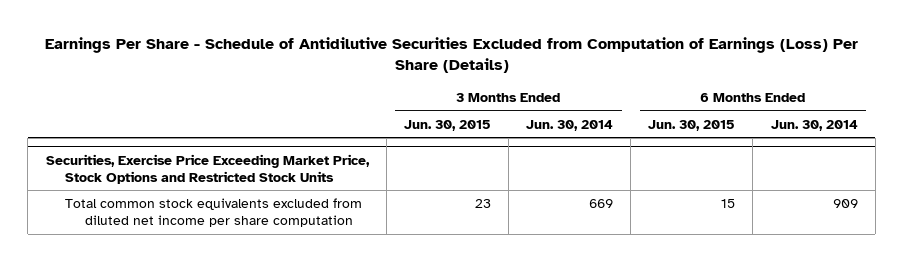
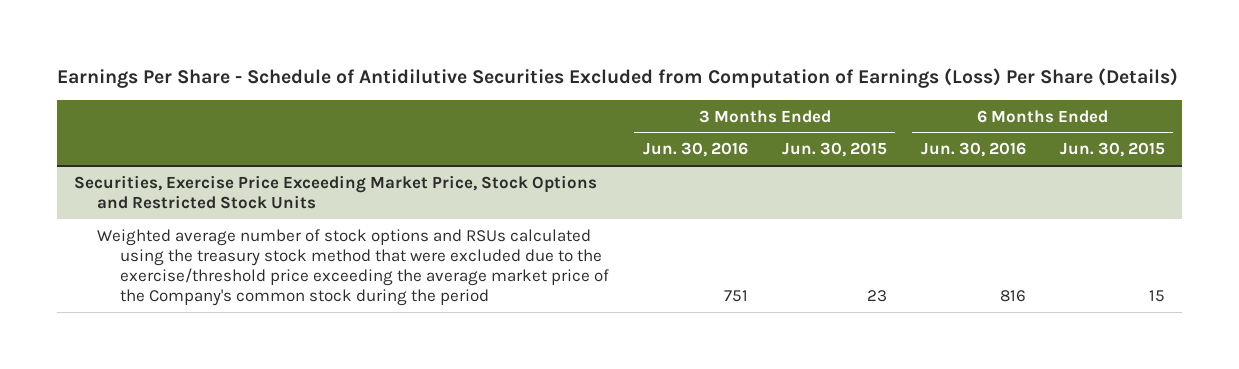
- | 3 Months Ended Jun. 30, 2015 | 3 Months Ended Jun. 30, 2014 | 6 Months Ended Jun. 30, 2015 | 6 Months Ended Jun. 30, 2014
+ | 3 Months Ended Jun. 30, 2016 | 3 Months Ended Jun. 30, 2015 | 6 Months Ended Jun. 30, 2016 | 6 Months Ended Jun. 30, 2015
@ Securities, Exercise Price Exceeding Market Price, Stock Options and Restricted Stock Units
- Total common stock equivalents excluded from diluted net income per share computation | 23 | 669 | 15 | 909
+ Weighted average number of stock options and RSUs calculated using the treasury stock method that were excluded due to the exercise/threshold price exceeding the average market price of the Company's common stock during the period | 751 | 23 | 816 | 15

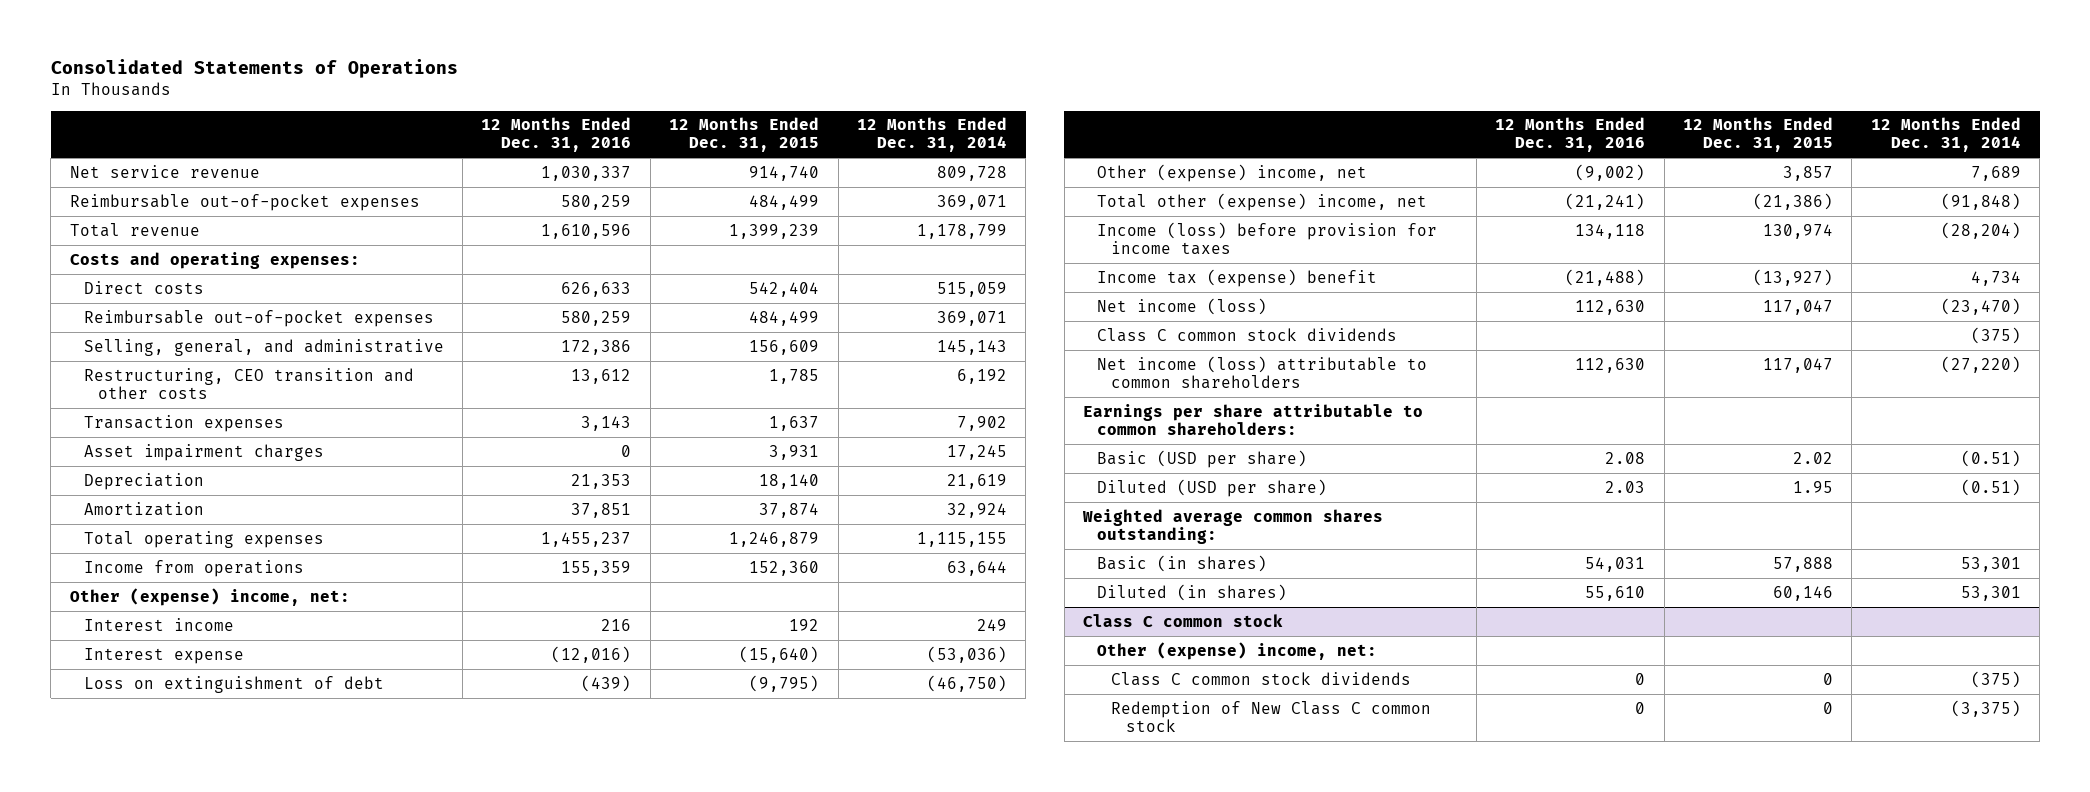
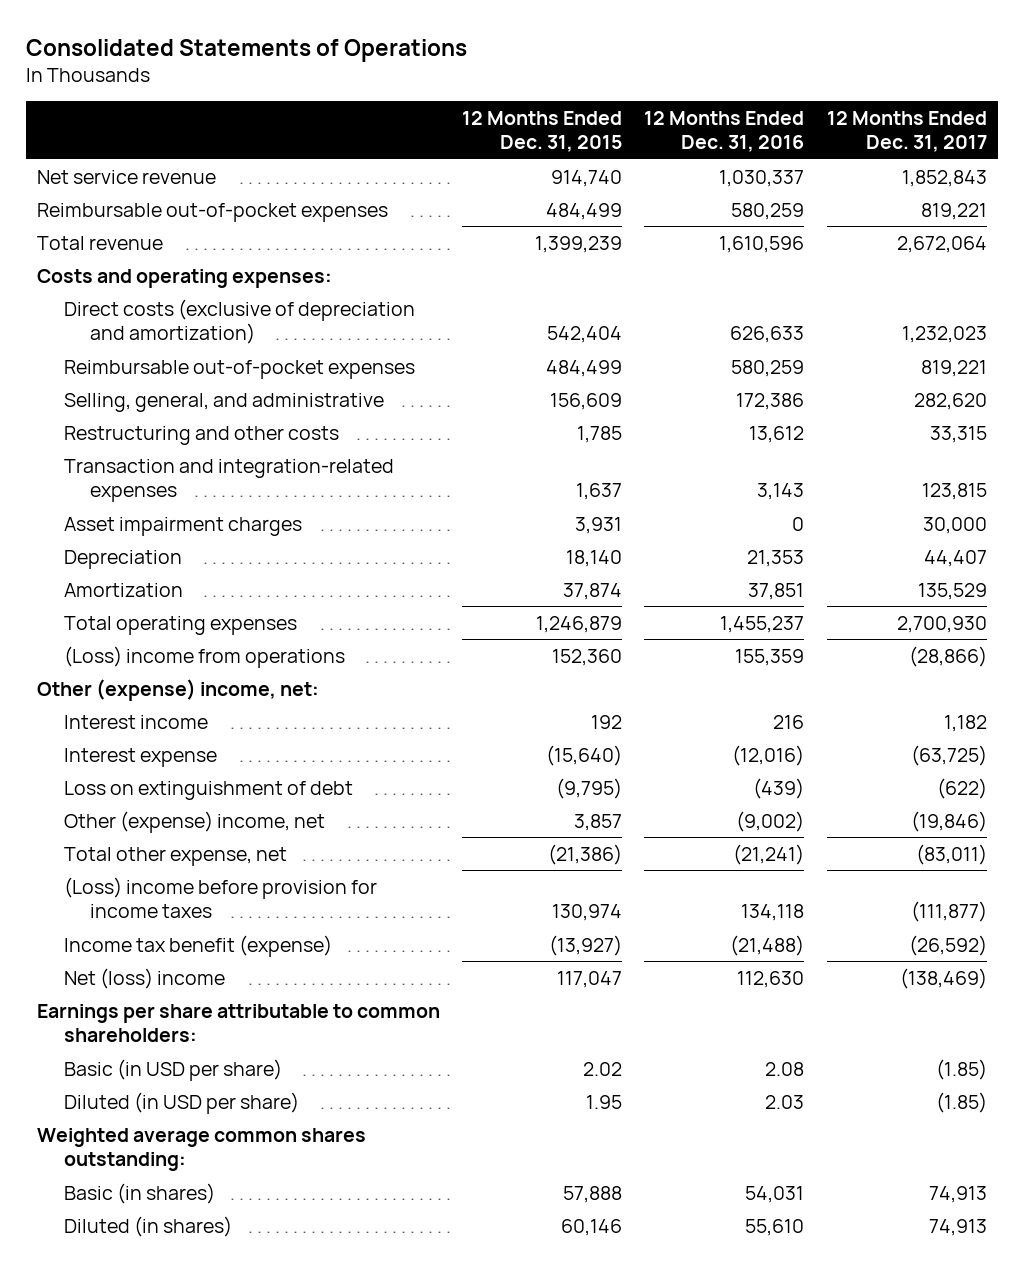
- | 12 Months Ended Dec. 31, 2016 | 12 Months Ended Dec. 31, 2015 | 12 Months Ended Dec. 31, 2014
+ | 12 Months Ended Dec. 31, 2015 | 12 Months Ended Dec. 31, 2016 | 12 Months Ended Dec. 31, 2017
- Direct costs | 626,633 | 542,404 | 515,059
+ Direct costs (exclusive of depreciation and amortization) | 542,404 | 626,633 | 1,232,023
- Restructuring, CEO transition and other costs | 13,612 | 1,785 | 6,192
- Transaction expenses | 3,143 | 1,637 | 7,902
+ Restructuring and other costs | 1,785 | 13,612 | 33,315
+ Transaction and integration-related expenses | 1,637 | 3,143 | 123,815
- Income from operations | 155,359 | 152,360 | 63,644
+ (Loss) income from operations | 152,360 | 155,359 | (28,866)
- Total other (expense) income, net | (21,241) | (21,386) | (91,848)
- Income (loss) before provision for income taxes | 134,118 | 130,974 | (28,204)
- Income tax (expense) benefit | (21,488) | (13,927) | 4,734
- Net income (loss) | 112,630 | 117,047 | (23,470)
- Class C common stock dividends | | | (375)
- Net income (loss) attributable to common shareholders | 112,630 | 117,047 | (27,220)
+ Total other expense, net | (21,386) | (21,241) | (83,011)
+ (Loss) income before provision for income taxes | 130,974 | 134,118 | (111,877)
+ Income tax benefit (expense) | (13,927) | (21,488) | (26,592)
+ Net (loss) income | 117,047 | 112,630 | (138,469)
- Basic (USD per share) | 2.08 | 2.02 | (0.51)
- Diluted (USD per share) | 2.03 | 1.95 | (0.51)
+ Basic (in USD per share) | 2.02 | 2.08 | (1.85)
+ Diluted (in USD per share) | 1.95 | 2.03 | (1.85)
- Class C common stock
- Other (expense) income, net:
- Class C common stock dividends | 0 | 0 | (375)
- Redemption of New Class C common stock | 0 | 0 | (3,375)

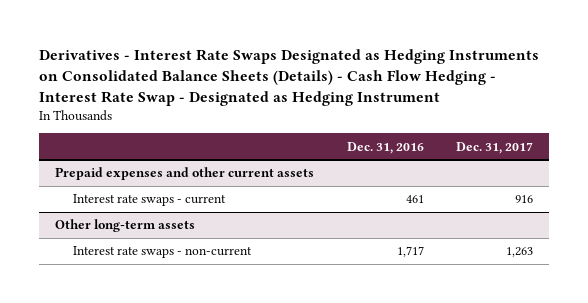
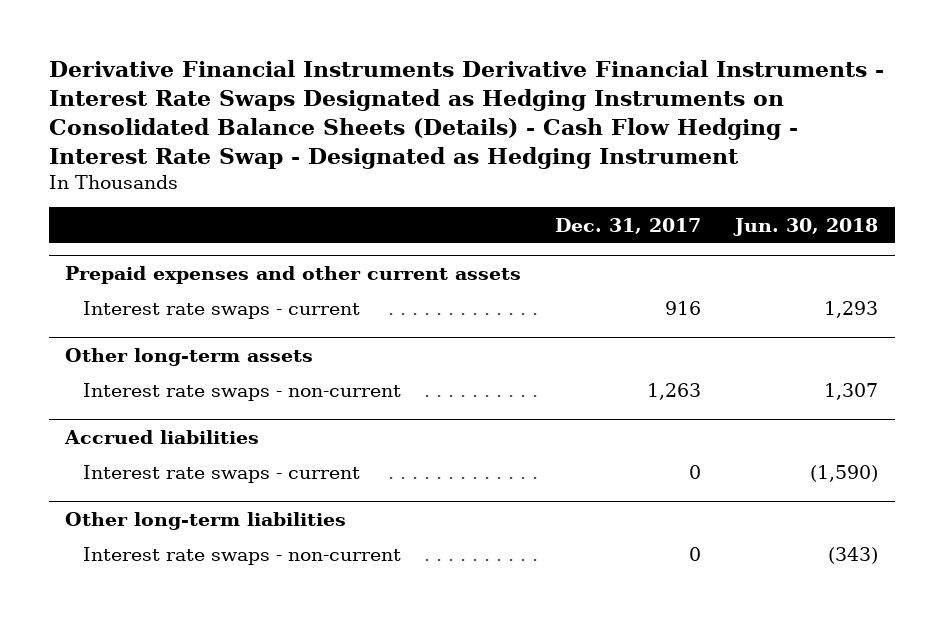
- Derivatives - Interest Rate Swaps Designated as Hedging Instruments on Consolidated Balance Sheets (Details) - Cash Flow Hedging - Interest Rate Swap - Designated as Hedging Instrument
+ Derivative Financial Instruments Derivative Financial Instruments - Interest Rate Swaps Designated as Hedging Instruments on Consolidated Balance Sheets (Details) - Cash Flow Hedging - Interest Rate Swap - Designated as Hedging Instrument
- | Dec. 31, 2016 | Dec. 31, 2017
+ | Dec. 31, 2017 | Jun. 30, 2018
+ Accrued liabilities
+ Interest rate swaps - current | 0 | (1,590)
+ Other long-term liabilities
+ Interest rate swaps - non-current | 0 | (343)

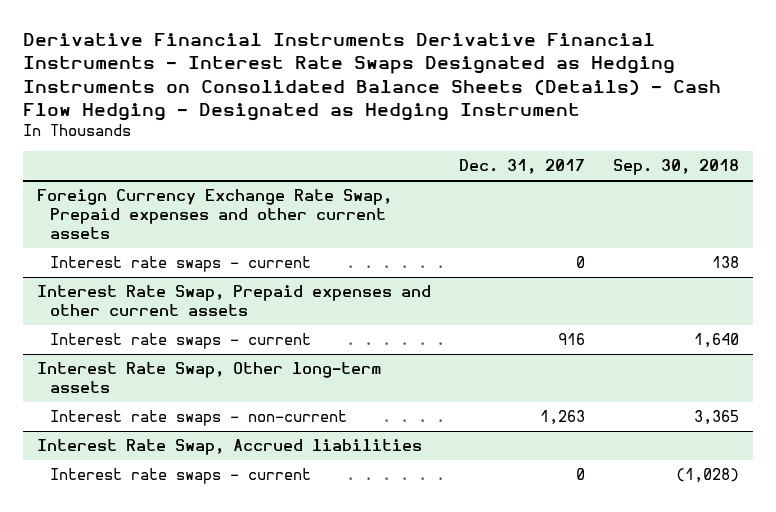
- Derivative Financial Instruments Derivative Financial Instruments - Interest Rate Swaps Designated as Hedging Instruments on Consolidated Balance Sheets (Details) - Cash Flow Hedging - Interest Rate Swap - Designated as Hedging Instrument
+ Derivative Financial Instruments Derivative Financial Instruments - Interest Rate Swaps Designated as Hedging Instruments on Consolidated Balance Sheets (Details) - Cash Flow Hedging - Designated as Hedging Instrument
- | Dec. 31, 2017 | Jun. 30, 2018
+ | Dec. 31, 2017 | Sep. 30, 2018
- Prepaid expenses and other current assets
+ Foreign Currency Exchange Rate Swap, Prepaid expenses and other current assets
+ Interest rate swaps - current | 0 | 138
+ Interest Rate Swap, Prepaid expenses and other current assets
- Other long-term assets
+ Interest Rate Swap, Other long-term assets
- Accrued liabilities
+ Interest Rate Swap, Accrued liabilities
- Other long-term liabilities
- Interest rate swaps - non-current | 0 | (343)

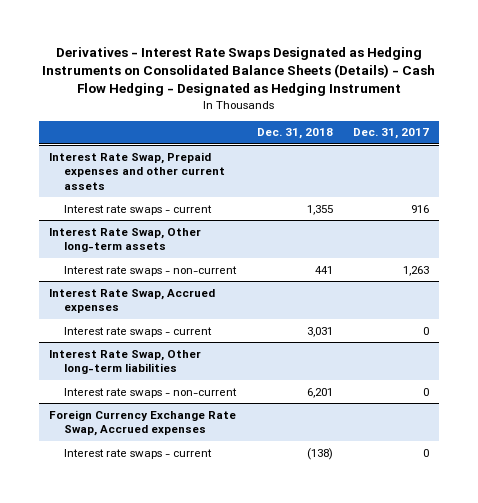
- Derivative Financial Instruments Derivative Financial Instruments - Interest Rate Swaps Designated as Hedging Instruments on Consolidated Balance Sheets (Details) - Cash Flow Hedging - Designated as Hedging Instrument
+ Derivatives - Interest Rate Swaps Designated as Hedging Instruments on Consolidated Balance Sheets (Details) - Cash Flow Hedging - Designated as Hedging Instrument
- | Dec. 31, 2017 | Sep. 30, 2018
+ | Dec. 31, 2018 | Dec. 31, 2017
- Foreign Currency Exchange Rate Swap, Prepaid expenses and other current assets
- Interest rate swaps - current | 0 | 138
- Interest Rate Swap, Accrued liabilities
+ Interest Rate Swap, Accrued expenses
+ Interest Rate Swap, Other long-term liabilities
+ Interest rate swaps - non-current | 6,201 | 0
+ Foreign Currency Exchange Rate Swap, Accrued expenses
+ Interest rate swaps - current | (138) | 0

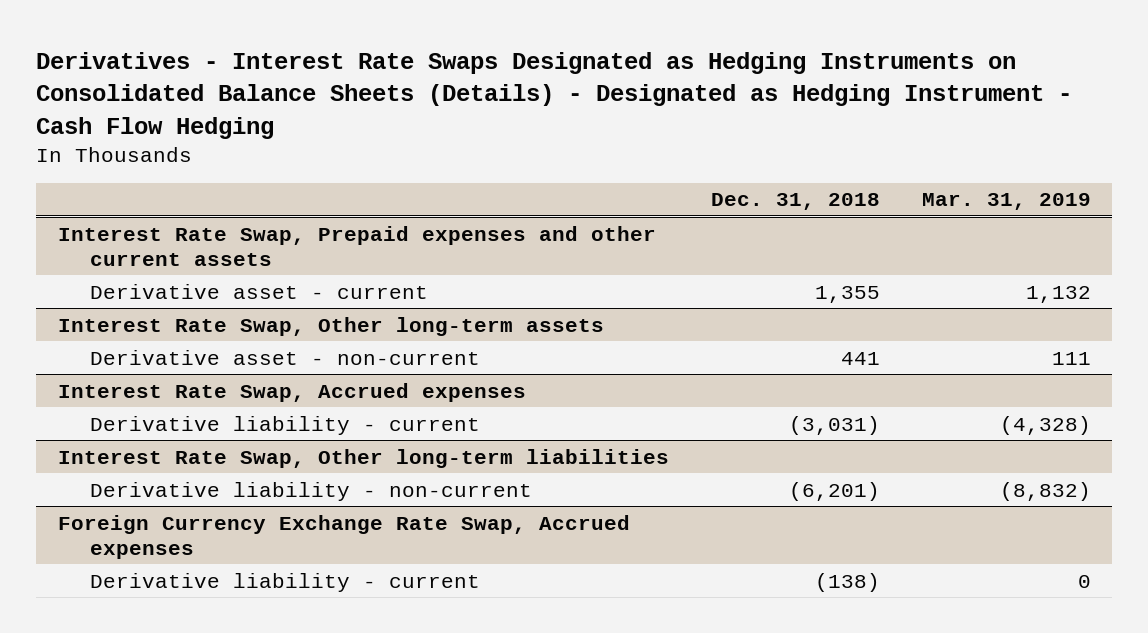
- Derivatives - Interest Rate Swaps Designated as Hedging Instruments on Consolidated Balance Sheets (Details) - Cash Flow Hedging - Designated as Hedging Instrument
+ Derivatives - Interest Rate Swaps Designated as Hedging Instruments on Consolidated Balance Sheets (Details) - Designated as Hedging Instrument - Cash Flow Hedging
- | Dec. 31, 2018 | Dec. 31, 2017
+ | Dec. 31, 2018 | Mar. 31, 2019
@ Interest Rate Swap, Prepaid expenses and other current assets
- Interest rate swaps - current | 1,355 | 916
+ Derivative asset - current | 1,355 | 1,132
@ Interest Rate Swap, Other long-term assets
- Interest rate swaps - non-current | 441 | 1,263
+ Derivative asset - non-current | 441 | 111
@ Interest Rate Swap, Accrued expenses
- Interest rate swaps - current | 3,031 | 0
+ Derivative liability - current | (3,031) | (4,328)
@ Interest Rate Swap, Other long-term liabilities
- Interest rate swaps - non-current | 6,201 | 0
+ Derivative liability - non-current | (6,201) | (8,832)
@ Foreign Currency Exchange Rate Swap, Accrued expenses
- Interest rate swaps - current | (138) | 0
+ Derivative liability - current | (138) | 0

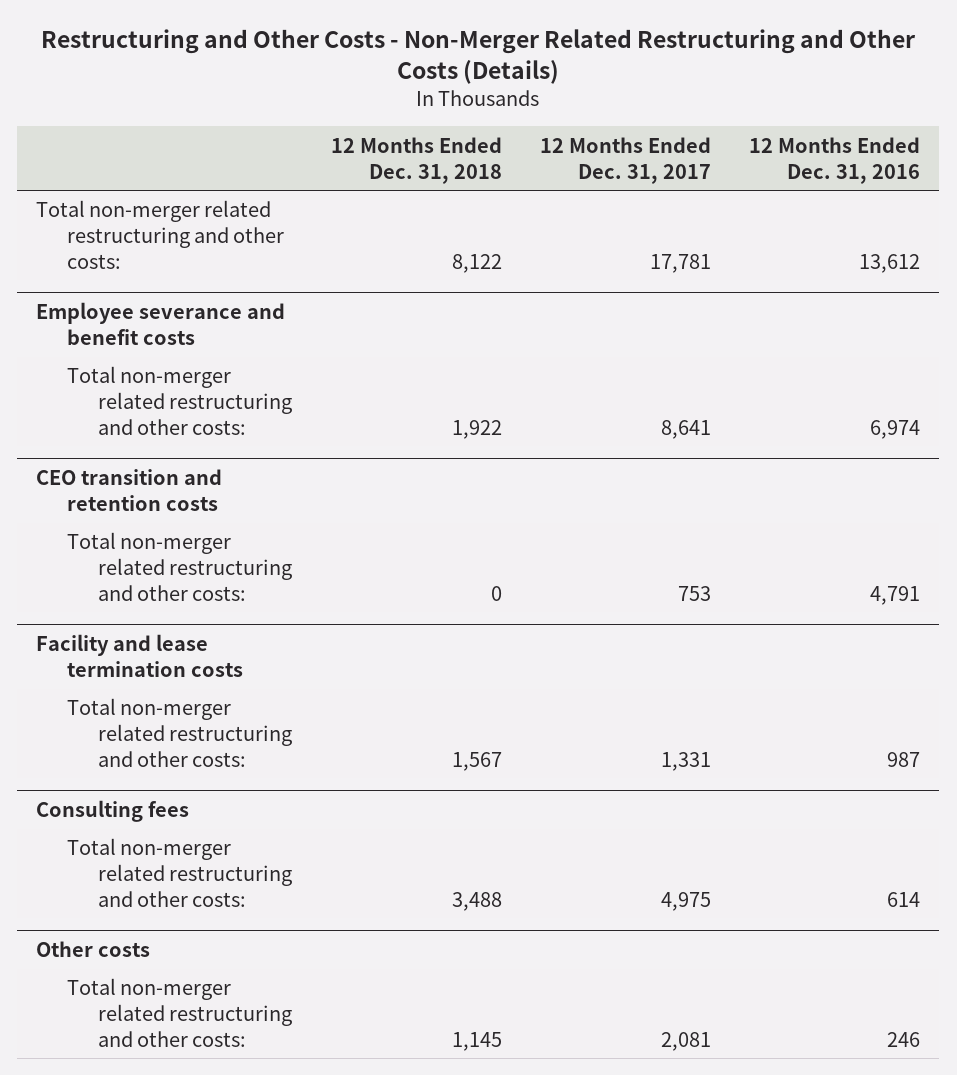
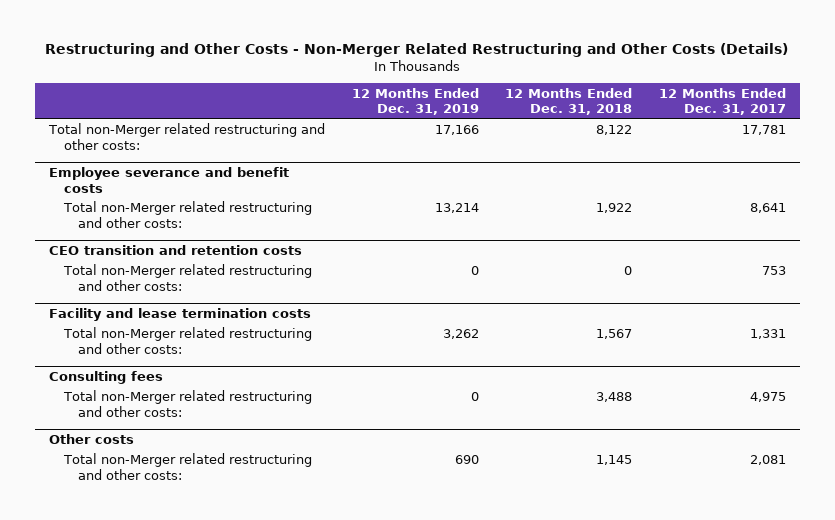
- | 12 Months Ended Dec. 31, 2018 | 12 Months Ended Dec. 31, 2017 | 12 Months Ended Dec. 31, 2016
+ | 12 Months Ended Dec. 31, 2019 | 12 Months Ended Dec. 31, 2018 | 12 Months Ended Dec. 31, 2017
- Total non-merger related restructuring and other costs: | 8,122 | 17,781 | 13,612
+ Total non-Merger related restructuring and other costs: | 17,166 | 8,122 | 17,781
@ Employee severance and benefit costs
- Total non-merger related restructuring and other costs: | 1,922 | 8,641 | 6,974
+ Total non-Merger related restructuring and other costs: | 13,214 | 1,922 | 8,641
@ CEO transition and retention costs
- Total non-merger related restructuring and other costs: | 0 | 753 | 4,791
+ Total non-Merger related restructuring and other costs: | 0 | 0 | 753
@ Facility and lease termination costs
- Total non-merger related restructuring and other costs: | 1,567 | 1,331 | 987
+ Total non-Merger related restructuring and other costs: | 3,262 | 1,567 | 1,331
@ Consulting fees
- Total non-merger related restructuring and other costs: | 3,488 | 4,975 | 614
+ Total non-Merger related restructuring and other costs: | 0 | 3,488 | 4,975
@ Other costs
- Total non-merger related restructuring and other costs: | 1,145 | 2,081 | 246
+ Total non-Merger related restructuring and other costs: | 690 | 1,145 | 2,081

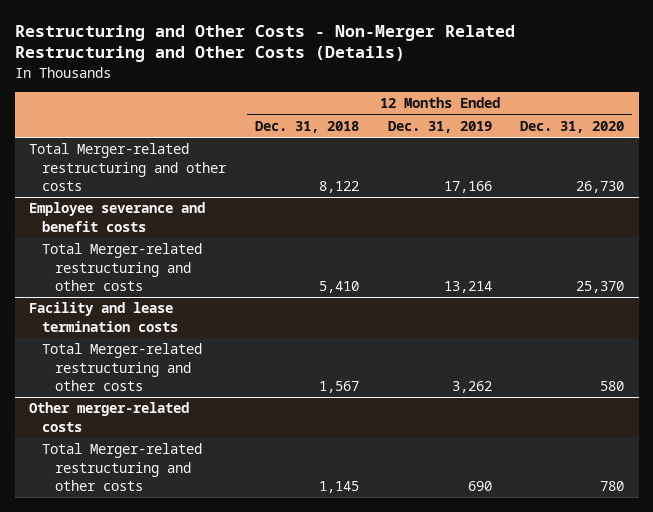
- | 12 Months Ended Dec. 31, 2019 | 12 Months Ended Dec. 31, 2018 | 12 Months Ended Dec. 31, 2017
+ | 12 Months Ended Dec. 31, 2018 | 12 Months Ended Dec. 31, 2019 | 12 Months Ended Dec. 31, 2020
- Total non-Merger related restructuring and other costs: | 17,166 | 8,122 | 17,781
+ Total Merger-related restructuring and other costs | 8,122 | 17,166 | 26,730
@ Employee severance and benefit costs
- Total non-Merger related restructuring and other costs: | 13,214 | 1,922 | 8,641
- CEO transition and retention costs
- Total non-Merger related restructuring and other costs: | 0 | 0 | 753
@ Employee severance and benefit costs
+ Total Merger-related restructuring and other costs | 5,410 | 13,214 | 25,370
@ Facility and lease termination costs
- Total non-Merger related restructuring and other costs: | 3,262 | 1,567 | 1,331
- Consulting fees
- Total non-Merger related restructuring and other costs: | 0 | 3,488 | 4,975
- Other costs
- Total non-Merger related restructuring and other costs: | 690 | 1,145 | 2,081
@ Facility and lease termination costs
+ Total Merger-related restructuring and other costs | 1,567 | 3,262 | 580
+ Other merger-related costs
+ Total Merger-related restructuring and other costs | 1,145 | 690 | 780

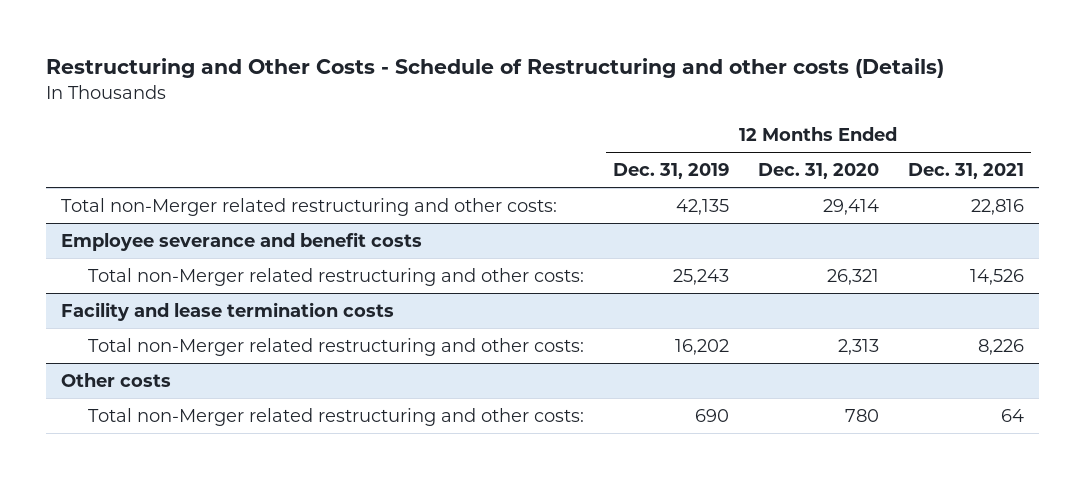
- Restructuring and Other Costs - Non-Merger Related Restructuring and Other Costs (Details)
+ Restructuring and Other Costs - Schedule of Restructuring and other costs (Details)
- | 12 Months Ended Dec. 31, 2018 | 12 Months Ended Dec. 31, 2019 | 12 Months Ended Dec. 31, 2020
+ | 12 Months Ended Dec. 31, 2019 | 12 Months Ended Dec. 31, 2020 | 12 Months Ended Dec. 31, 2021
- Total Merger-related restructuring and other costs | 8,122 | 17,166 | 26,730
+ Total non-Merger related restructuring and other costs: | 42,135 | 29,414 | 22,816
@ Employee severance and benefit costs
- Total Merger-related restructuring and other costs | 5,410 | 13,214 | 25,370
+ Total non-Merger related restructuring and other costs: | 25,243 | 26,321 | 14,526
@ Facility and lease termination costs
- Total Merger-related restructuring and other costs | 1,567 | 3,262 | 580
- Other merger-related costs
- Total Merger-related restructuring and other costs | 1,145 | 690 | 780
@ Facility and lease termination costs
+ Total non-Merger related restructuring and other costs: | 16,202 | 2,313 | 8,226
+ Other costs
+ Total non-Merger related restructuring and other costs: | 690 | 780 | 64

